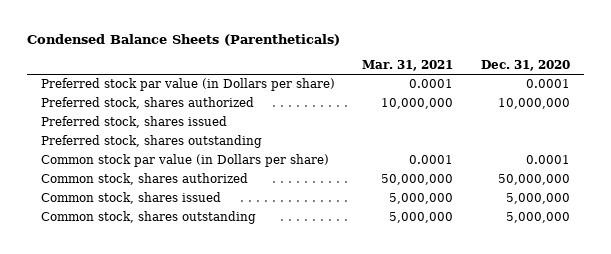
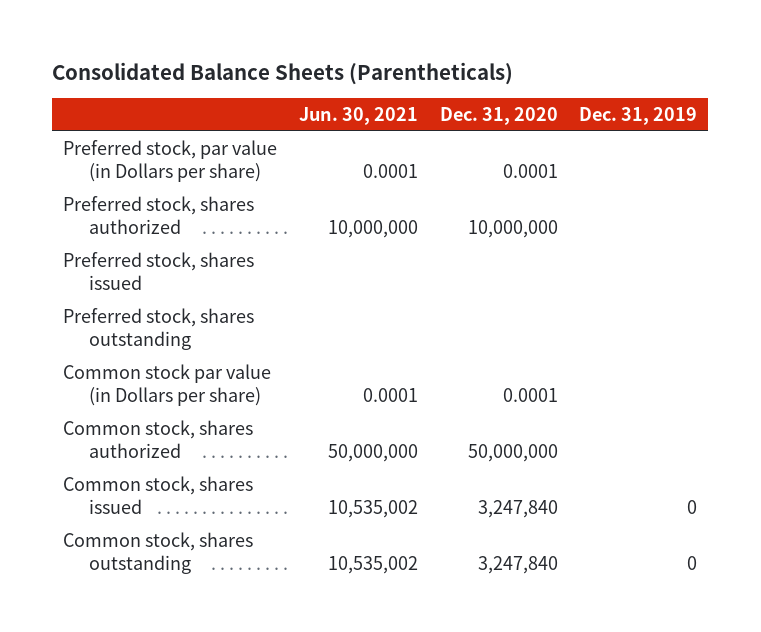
- Condensed Balance Sheets (Parentheticals)
+ Consolidated Balance Sheets (Parentheticals)
- | Mar. 31, 2021 | Dec. 31, 2020
+ | Jun. 30, 2021 | Dec. 31, 2020 | Dec. 31, 2019
- Preferred stock par value (in Dollars per share) | 0.0001 | 0.0001
+ Preferred stock, par value (in Dollars per share) | 0.0001 | 0.0001 |
- Common stock, shares issued | 5,000,000 | 5,000,000
- Common stock, shares outstanding | 5,000,000 | 5,000,000
+ Common stock, shares issued | 10,535,002 | 3,247,840 | 0
+ Common stock, shares outstanding | 10,535,002 | 3,247,840 | 0

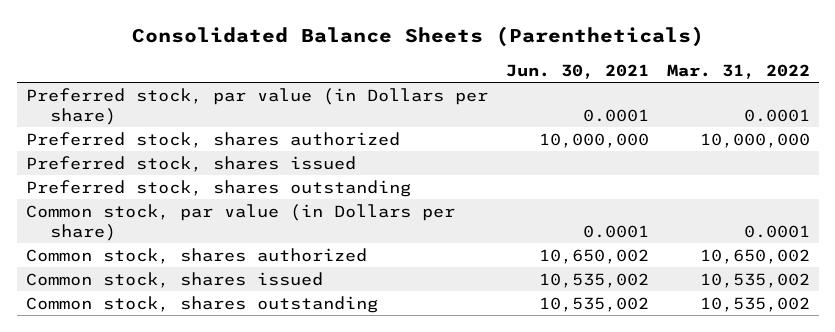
- | Jun. 30, 2021 | Dec. 31, 2020 | Dec. 31, 2019
+ | Jun. 30, 2021 | Mar. 31, 2022
- Common stock par value (in Dollars per share) | 0.0001 | 0.0001 |
- Common stock, shares authorized | 50,000,000 | 50,000,000 |
+ Common stock, par value (in Dollars per share) | 0.0001 | 0.0001
+ Common stock, shares authorized | 10,650,002 | 10,650,002

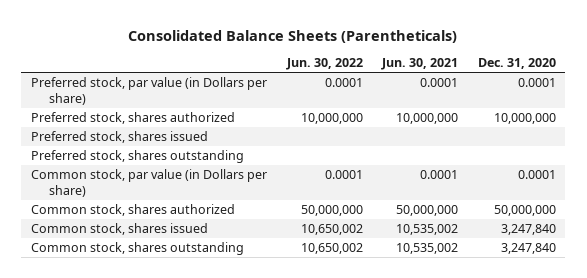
- | Jun. 30, 2021 | Mar. 31, 2022
+ | Jun. 30, 2022 | Jun. 30, 2021 | Dec. 31, 2020
- Common stock, shares authorized | 10,650,002 | 10,650,002
+ Common stock, shares authorized | 50,000,000 | 50,000,000 | 50,000,000

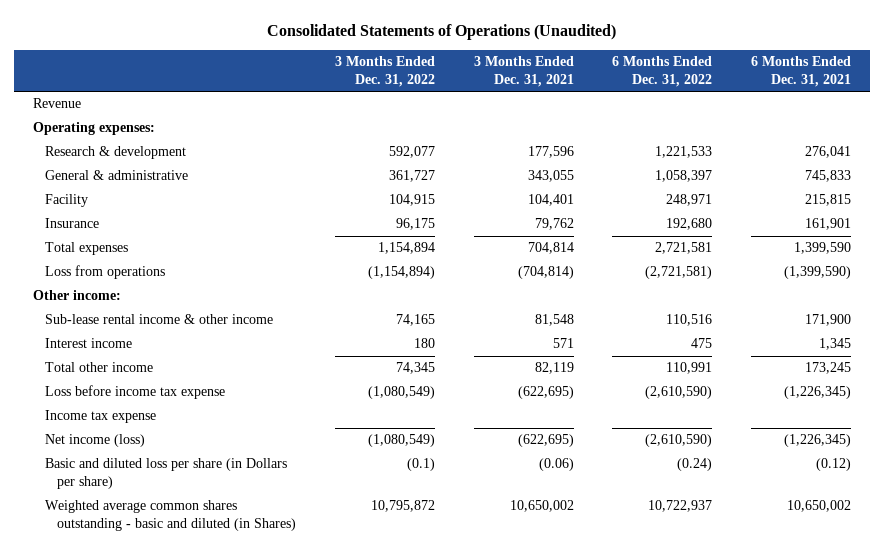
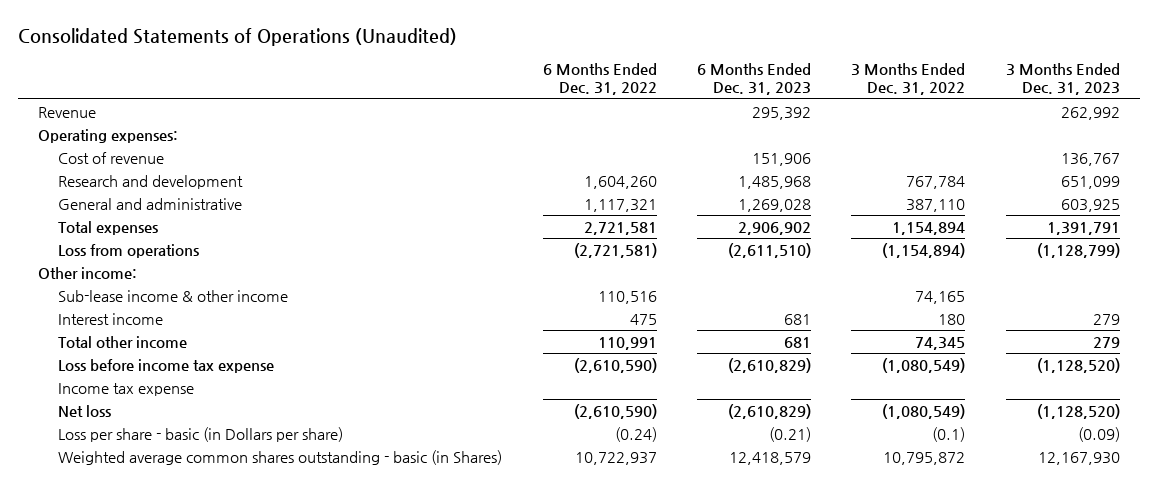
- | 3 Months Ended Dec. 31, 2022 | 3 Months Ended Dec. 31, 2021 | 6 Months Ended Dec. 31, 2022 | 6 Months Ended Dec. 31, 2021
+ | 6 Months Ended Dec. 31, 2022 | 6 Months Ended Dec. 31, 2023 | 3 Months Ended Dec. 31, 2022 | 3 Months Ended Dec. 31, 2023
- Research & development | 592,077 | 177,596 | 1,221,533 | 276,041
- General & administrative | 361,727 | 343,055 | 1,058,397 | 745,833
- Facility | 104,915 | 104,401 | 248,971 | 215,815
- Insurance | 96,175 | 79,762 | 192,680 | 161,901
+ Cost of revenue | | 151,906 | | 136,767
+ Research and development | 1,604,260 | 1,485,968 | 767,784 | 651,099
+ General and administrative | 1,117,321 | 1,269,028 | 387,110 | 603,925
- Sub-lease rental income & other income | 74,165 | 81,548 | 110,516 | 171,900
+ Sub-lease income & other income | 110,516 | | 74,165 |
- Net income (loss) | (1,080,549) | (622,695) | (2,610,590) | (1,226,345)
- Basic and diluted loss per share (in Dollars per share) | (0.1) | (0.06) | (0.24) | (0.12)
- Weighted average common shares outstanding - basic and diluted (in Shares) | 10,795,872 | 10,650,002 | 10,722,937 | 10,650,002
+ Net loss | (2,610,590) | (2,610,829) | (1,080,549) | (1,128,520)
+ Loss per share - basic (in Dollars per share) | (0.24) | (0.21) | (0.1) | (0.09)
+ Weighted average common shares outstanding - basic (in Shares) | 10,722,937 | 12,418,579 | 10,795,872 | 12,167,930

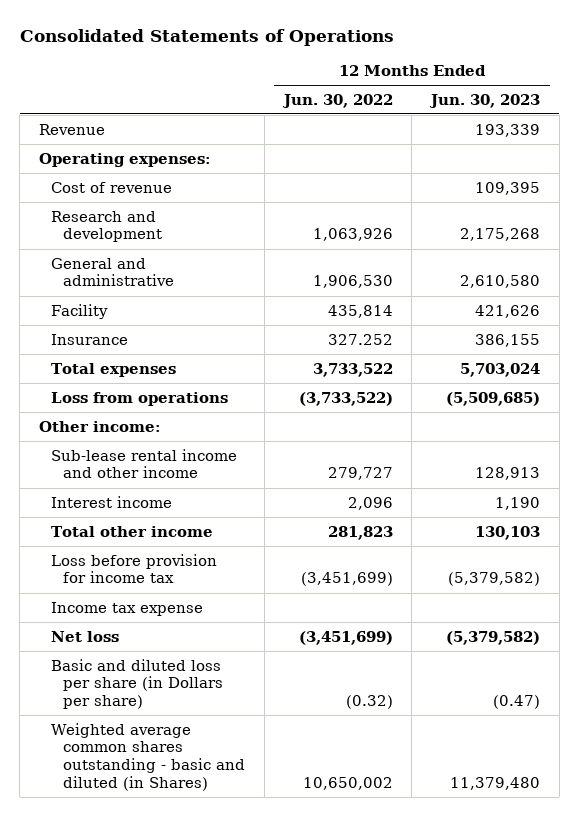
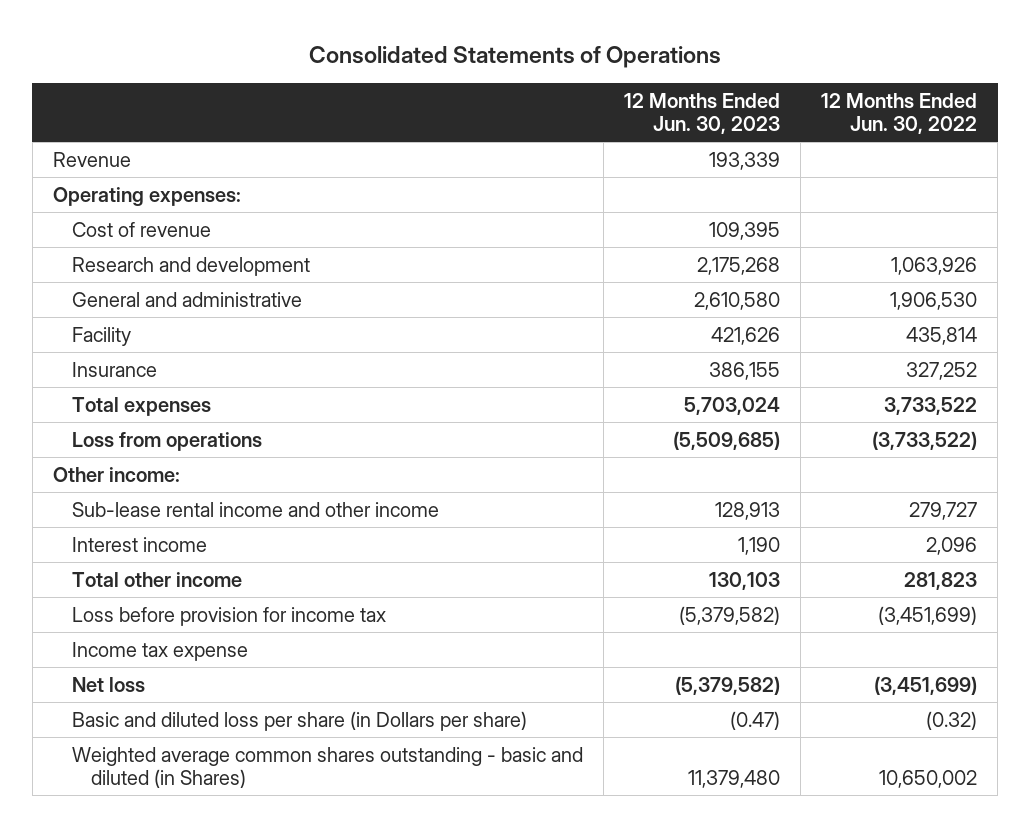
- | 12 Months Ended Jun. 30, 2022 | 12 Months Ended Jun. 30, 2023
+ | 12 Months Ended Jun. 30, 2023 | 12 Months Ended Jun. 30, 2022
- Insurance | 327.252 | 386,155
+ Insurance | 386,155 | 327,252

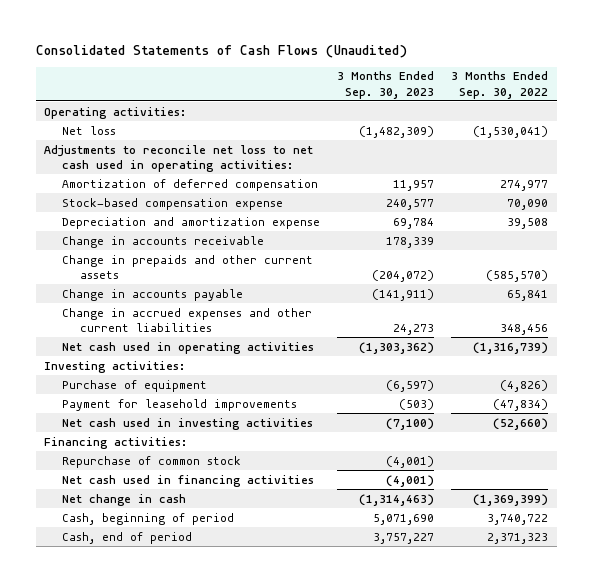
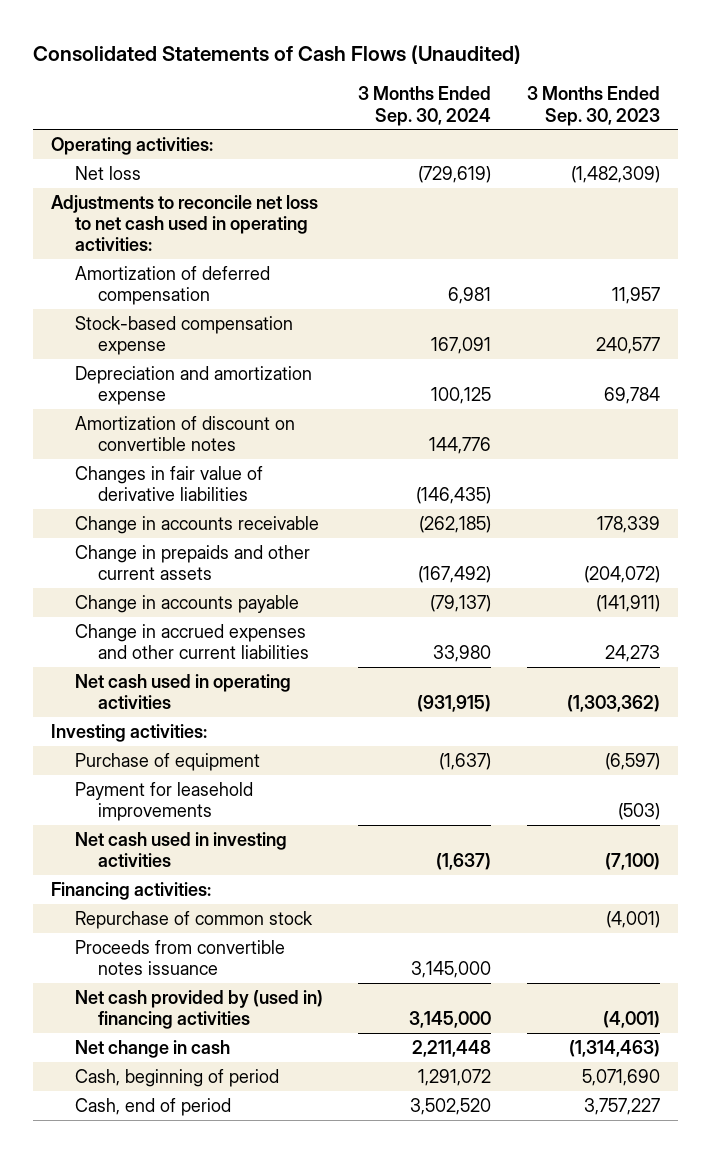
- | 3 Months Ended Sep. 30, 2023 | 3 Months Ended Sep. 30, 2022
+ | 3 Months Ended Sep. 30, 2024 | 3 Months Ended Sep. 30, 2023
+ Amortization of discount on convertible notes | 144,776 |
+ Changes in fair value of derivative liabilities | (146,435) |
- Net cash used in financing activities | (4,001) |
+ Proceeds from convertible notes issuance | 3,145,000 |
+ Net cash provided by (used in) financing activities | 3,145,000 | (4,001)

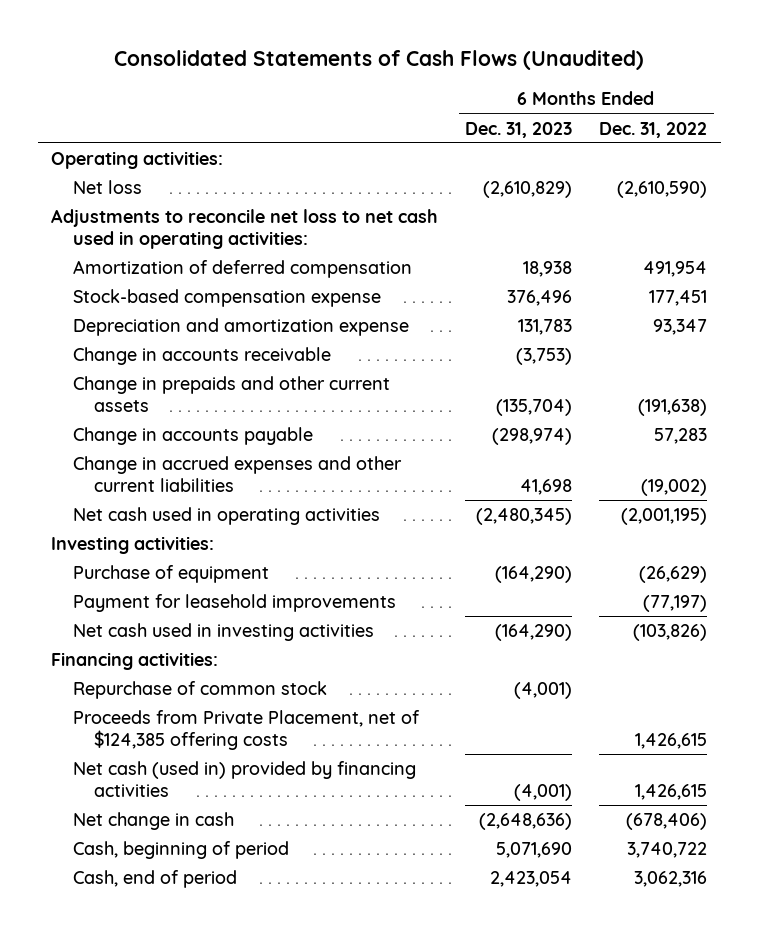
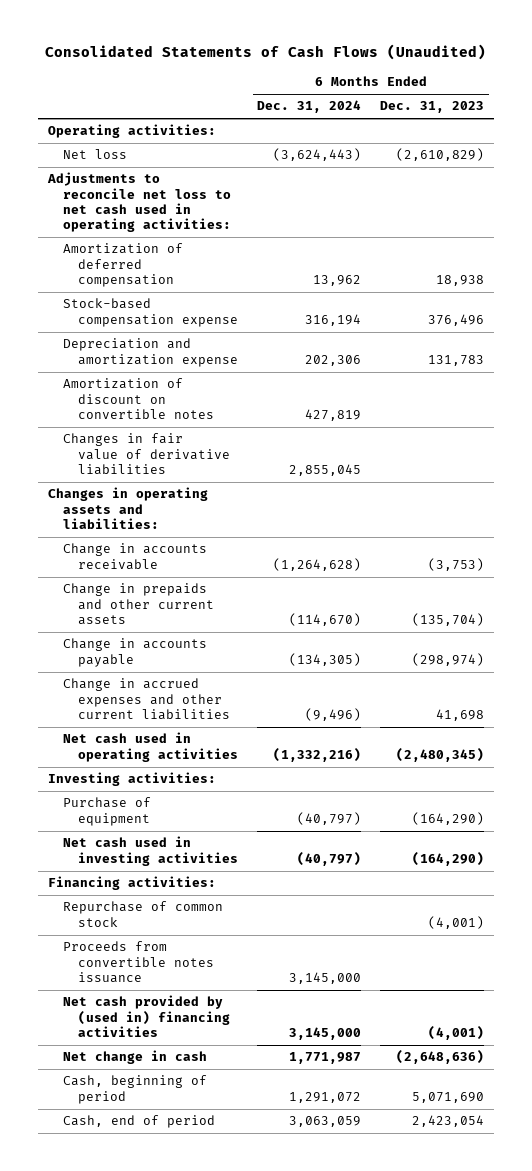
- | 6 Months Ended Dec. 31, 2023 | 6 Months Ended Dec. 31, 2022
+ | 6 Months Ended Dec. 31, 2024 | 6 Months Ended Dec. 31, 2023
+ Amortization of discount on convertible notes | 427,819 |
+ Changes in fair value of derivative liabilities | 2,855,045 |
+ Changes in operating assets and liabilities:
- Payment for leasehold improvements | | (77,197)
- Proceeds from Private Placement, net of $124,385 offering costs | | 1,426,615
- Net cash (used in) provided by financing activities | (4,001) | 1,426,615
+ Proceeds from convertible notes issuance | 3,145,000 |
+ Net cash provided by (used in) financing activities | 3,145,000 | (4,001)

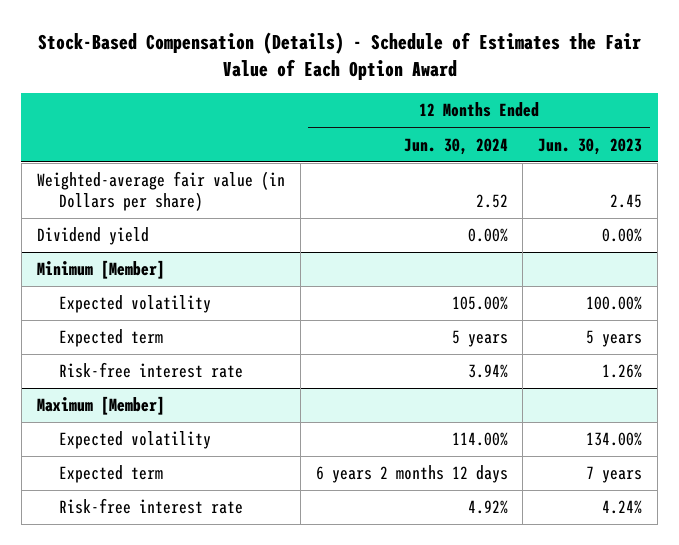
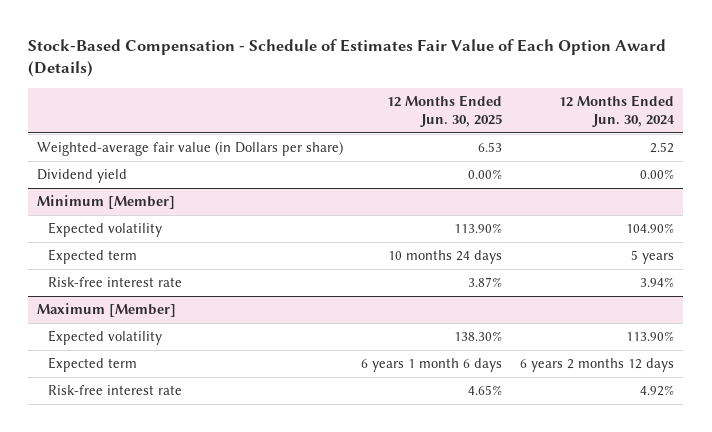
- Stock-Based Compensation (Details) - Schedule of Estimates the Fair Value of Each Option Award
+ Stock-Based Compensation - Schedule of Estimates Fair Value of Each Option Award (Details)
- | 12 Months Ended Jun. 30, 2024 | 12 Months Ended Jun. 30, 2023
+ | 12 Months Ended Jun. 30, 2025 | 12 Months Ended Jun. 30, 2024
@ Minimum [Member]
- Expected volatility | 105.00% | 100.00%
+ Expected volatility | 113.90% | 104.90%
@ Maximum [Member]
- Expected volatility | 114.00% | 134.00%
+ Expected volatility | 138.30% | 113.90%

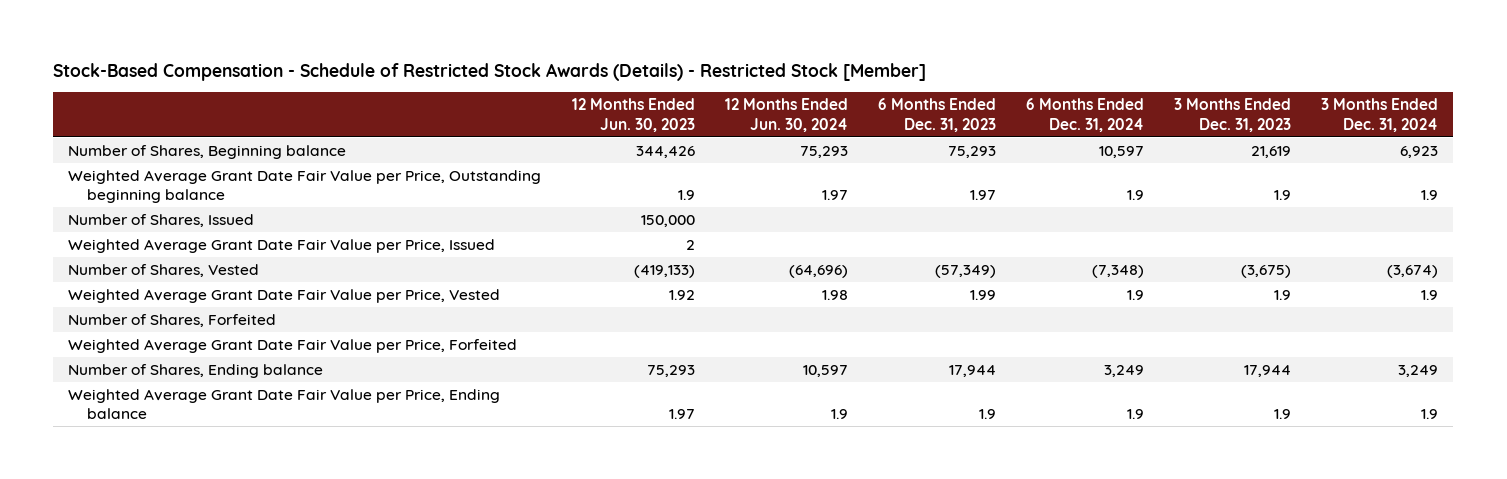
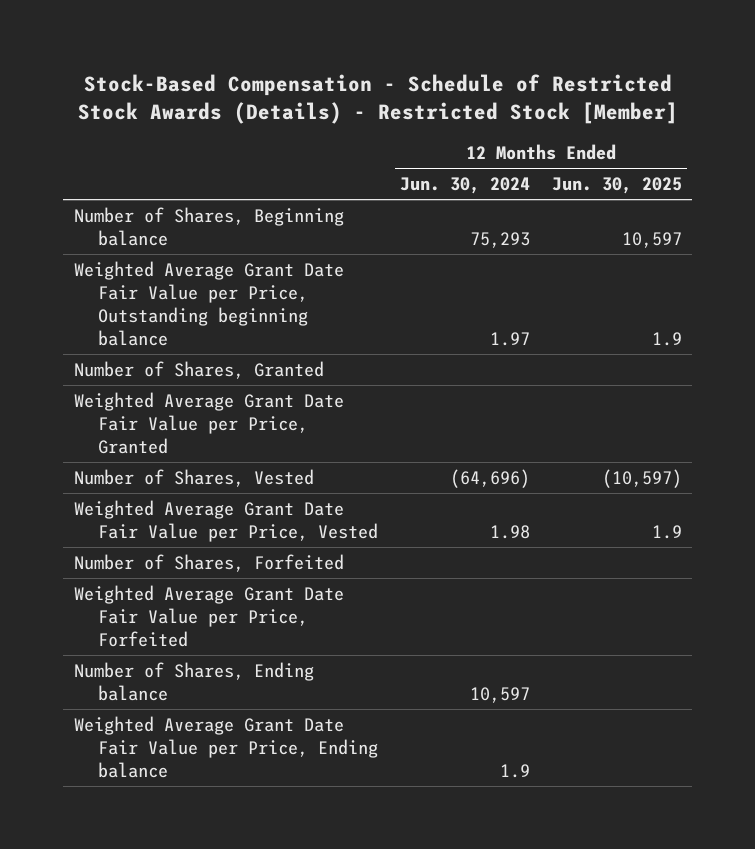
- | 12 Months Ended Jun. 30, 2023 | 12 Months Ended Jun. 30, 2024 | 6 Months Ended Dec. 31, 2023 | 6 Months Ended Dec. 31, 2024 | 3 Months Ended Dec. 31, 2023 | 3 Months Ended Dec. 31, 2024
+ | 12 Months Ended Jun. 30, 2024 | 12 Months Ended Jun. 30, 2025
- Number of Shares, Issued | 150,000 | | | | |
- Weighted Average Grant Date Fair Value per Price, Issued | 2 | | | | |
+ Number of Shares, Granted
+ Weighted Average Grant Date Fair Value per Price, Granted

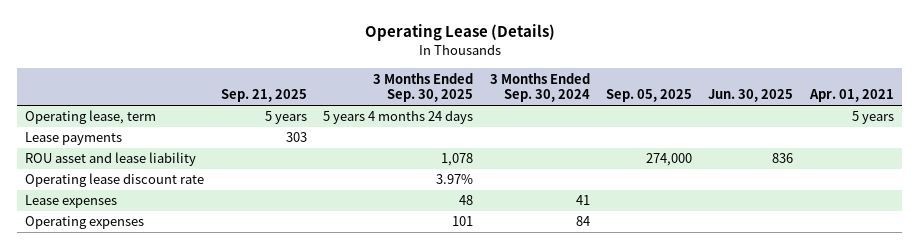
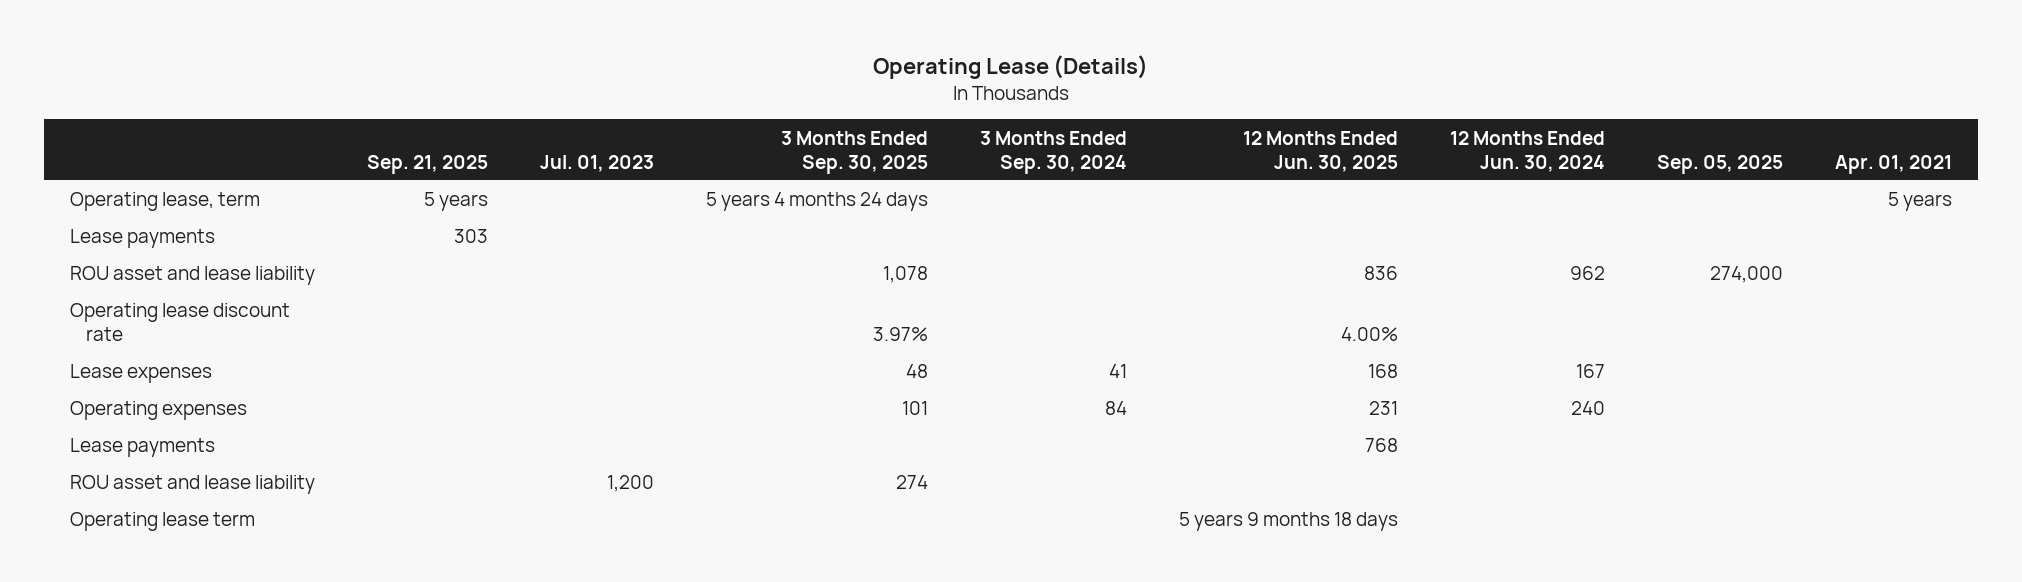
- | Sep. 21, 2025 | 3 Months Ended Sep. 30, 2025 | 3 Months Ended Sep. 30, 2024 | Sep. 05, 2025 | Jun. 30, 2025 | Apr. 01, 2021
+ | Sep. 21, 2025 | Jul. 01, 2023 | 3 Months Ended Sep. 30, 2025 | 3 Months Ended Sep. 30, 2024 | 12 Months Ended Jun. 30, 2025 | 12 Months Ended Jun. 30, 2024 | Sep. 05, 2025 | Apr. 01, 2021
+ Lease payments | | | | | 768 | | |
+ ROU asset and lease liability | | 1,200 | 274 | | | | |
+ Operating lease term | | | | | 5 years 9 months 18 days | | |

